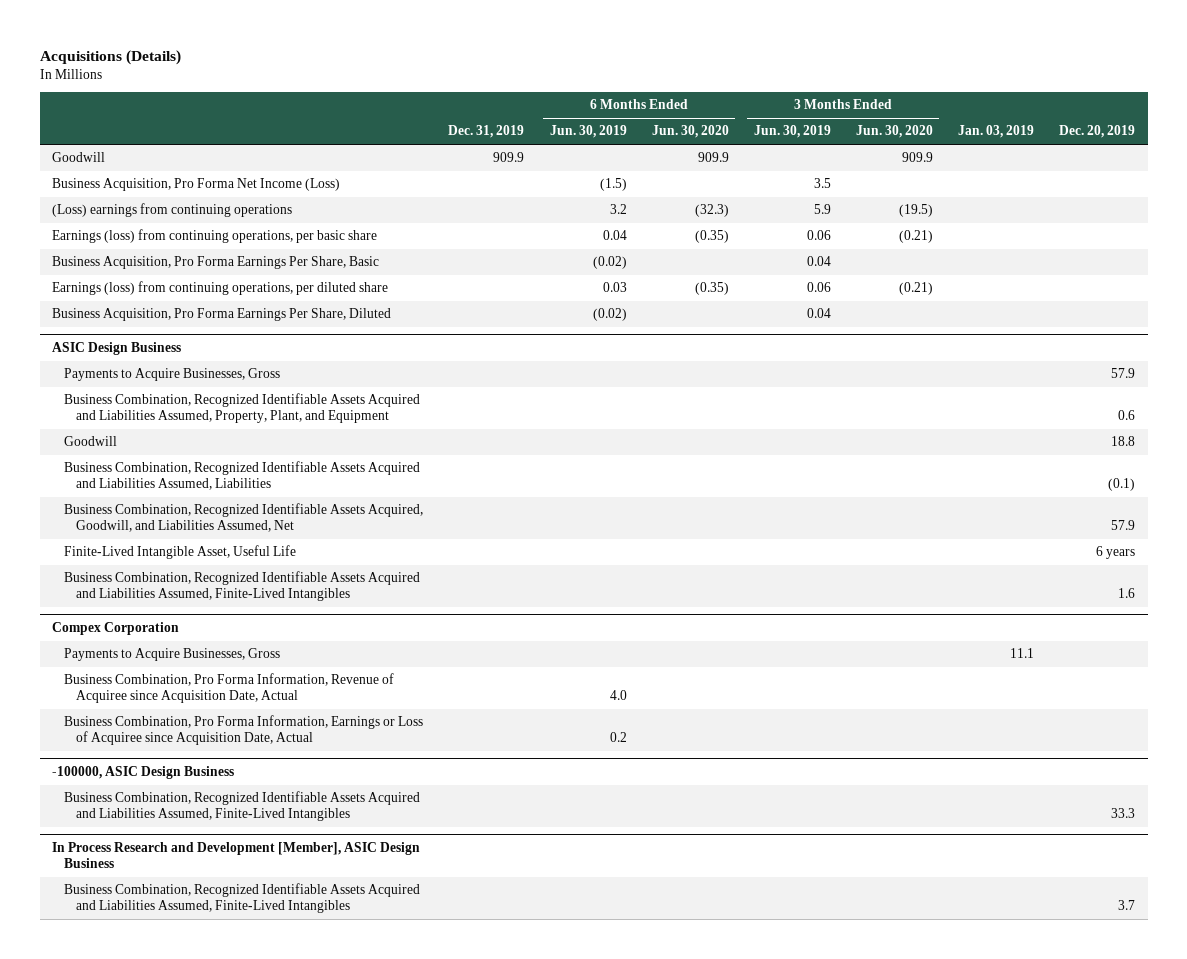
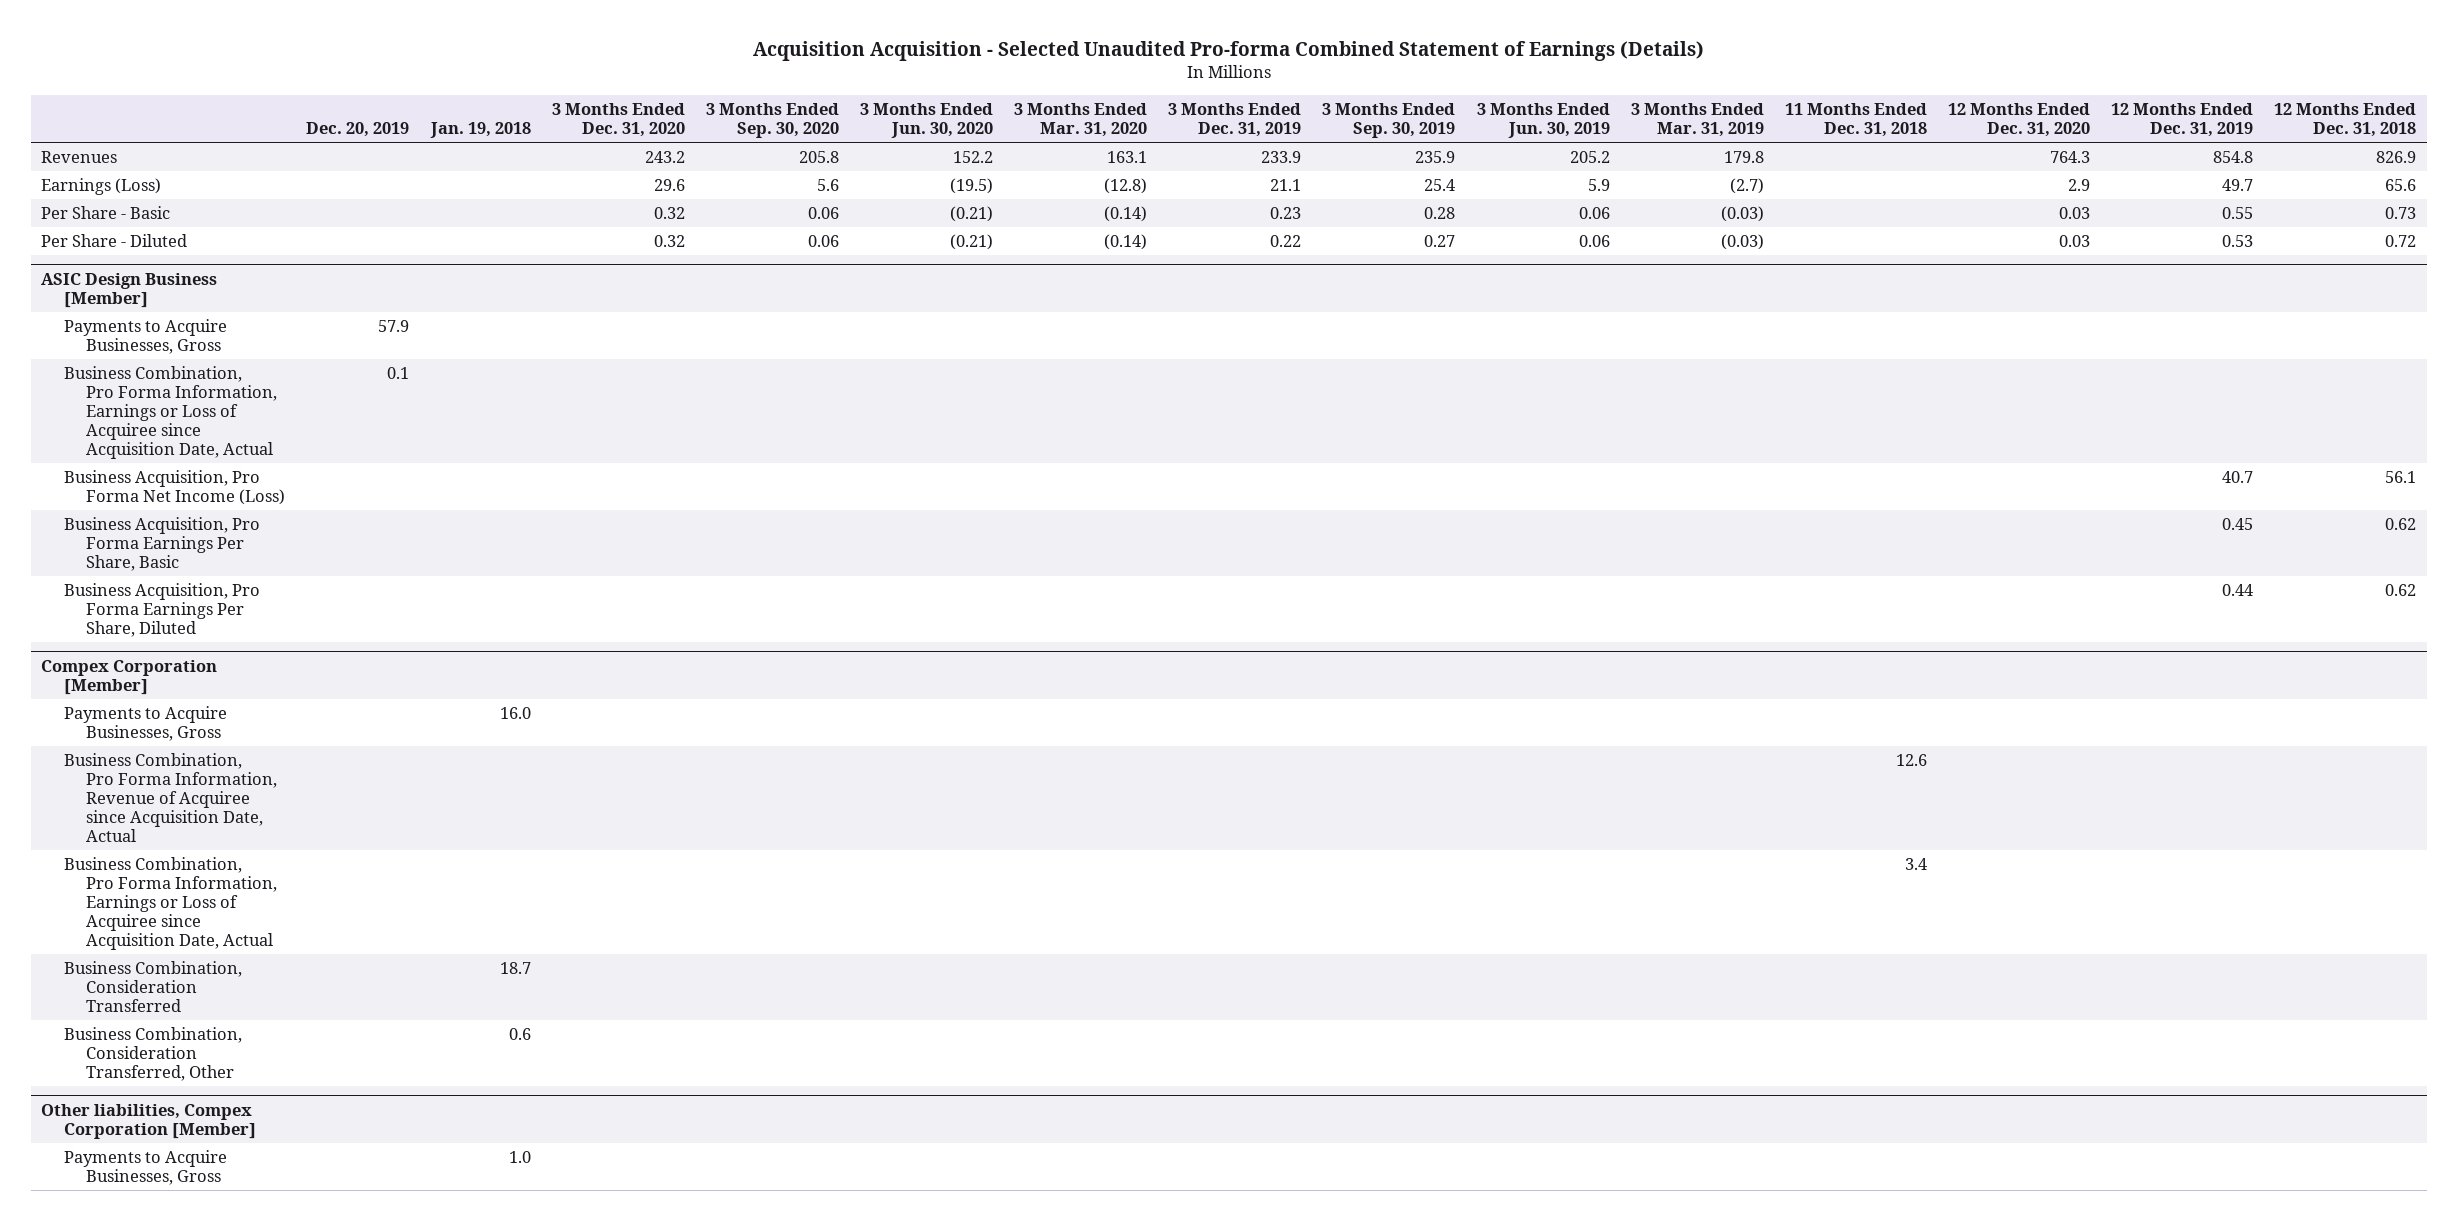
- Acquisitions (Details)
+ Acquisition Acquisition - Selected Unaudited Pro-forma Combined Statement of Earnings (Details)
- | Dec. 31, 2019 | 6 Months Ended Jun. 30, 2019 | 6 Months Ended Jun. 30, 2020 | 3 Months Ended Jun. 30, 2019 | 3 Months Ended Jun. 30, 2020 | Jan. 03, 2019 | Dec. 20, 2019
+ | Dec. 20, 2019 | Jan. 19, 2018 | 3 Months Ended Dec. 31, 2020 | 3 Months Ended Sep. 30, 2020 | 3 Months Ended Jun. 30, 2020 | 3 Months Ended Mar. 31, 2020 | 3 Months Ended Dec. 31, 2019 | 3 Months Ended Sep. 30, 2019 | 3 Months Ended Jun. 30, 2019 | 3 Months Ended Mar. 31, 2019 | 11 Months Ended Dec. 31, 2018 | 12 Months Ended Dec. 31, 2020 | 12 Months Ended Dec. 31, 2019 | 12 Months Ended Dec. 31, 2018
- Goodwill | 909.9 | | 909.9 | | 909.9 | |
- Business Acquisition, Pro Forma Net Income (Loss) | | (1.5) | | 3.5 | | |
- (Loss) earnings from continuing operations | | 3.2 | (32.3) | 5.9 | (19.5) | |
- Earnings (loss) from continuing operations, per basic share | | 0.04 | (0.35) | 0.06 | (0.21) | |
- Business Acquisition, Pro Forma Earnings Per Share, Basic | | (0.02) | | 0.04 | | |
- Earnings (loss) from continuing operations, per diluted share | | 0.03 | (0.35) | 0.06 | (0.21) | |
- Business Acquisition, Pro Forma Earnings Per Share, Diluted | | (0.02) | | 0.04 | | |
- ASIC Design Business
+ Revenues | | | 243.2 | 205.8 | 152.2 | 163.1 | 233.9 | 235.9 | 205.2 | 179.8 | | 764.3 | 854.8 | 826.9
+ Earnings (Loss) | | | 29.6 | 5.6 | (19.5) | (12.8) | 21.1 | 25.4 | 5.9 | (2.7) | | 2.9 | 49.7 | 65.6
+ Per Share - Basic | | | 0.32 | 0.06 | (0.21) | (0.14) | 0.23 | 0.28 | 0.06 | (0.03) | | 0.03 | 0.55 | 0.73
+ Per Share - Diluted | | | 0.32 | 0.06 | (0.21) | (0.14) | 0.22 | 0.27 | 0.06 | (0.03) | | 0.03 | 0.53 | 0.72
+ ASIC Design Business [Member]
- Business Combination, Recognized Identifiable Assets Acquired and Liabilities Assumed, Property, Plant, and Equipment | | | | | | | 0.6
- Goodwill | | | | | | | 18.8
- Business Combination, Recognized Identifiable Assets Acquired and Liabilities Assumed, Liabilities | | | | | | | (0.1)
- Business Combination, Recognized Identifiable Assets Acquired, Goodwill, and Liabilities Assumed, Net | | | | | | | 57.9
- Finite-Lived Intangible Asset, Useful Life | | | | | | | 6 years
- Business Combination, Recognized Identifiable Assets Acquired and Liabilities Assumed, Finite-Lived Intangibles | | | | | | | 1.6
- Compex Corporation
+ Business Combination, Pro Forma Information, Earnings or Loss of Acquiree since Acquisition Date, Actual | 0.1 | | | | | | | | | | | | |
+ Business Acquisition, Pro Forma Net Income (Loss) | | | | | | | | | | | | | 40.7 | 56.1
+ Business Acquisition, Pro Forma Earnings Per Share, Basic | | | | | | | | | | | | | 0.45 | 0.62
+ Business Acquisition, Pro Forma Earnings Per Share, Diluted | | | | | | | | | | | | | 0.44 | 0.62
+ Compex Corporation [Member]
- -100000, ASIC Design Business
- Business Combination, Recognized Identifiable Assets Acquired and Liabilities Assumed, Finite-Lived Intangibles | | | | | | | 33.3
- In Process Research and Development [Member], ASIC Design Business
- Business Combination, Recognized Identifiable Assets Acquired and Liabilities Assumed, Finite-Lived Intangibles | | | | | | | 3.7
+ Business Combination, Consideration Transferred | | 18.7 | | | | | | | | | | | |
+ Business Combination, Consideration Transferred, Other | | 0.6 | | | | | | | | | | | |
+ Other liabilities, Compex Corporation [Member]
+ Payments to Acquire Businesses, Gross | | 1.0 | | | | | | | | | | | |

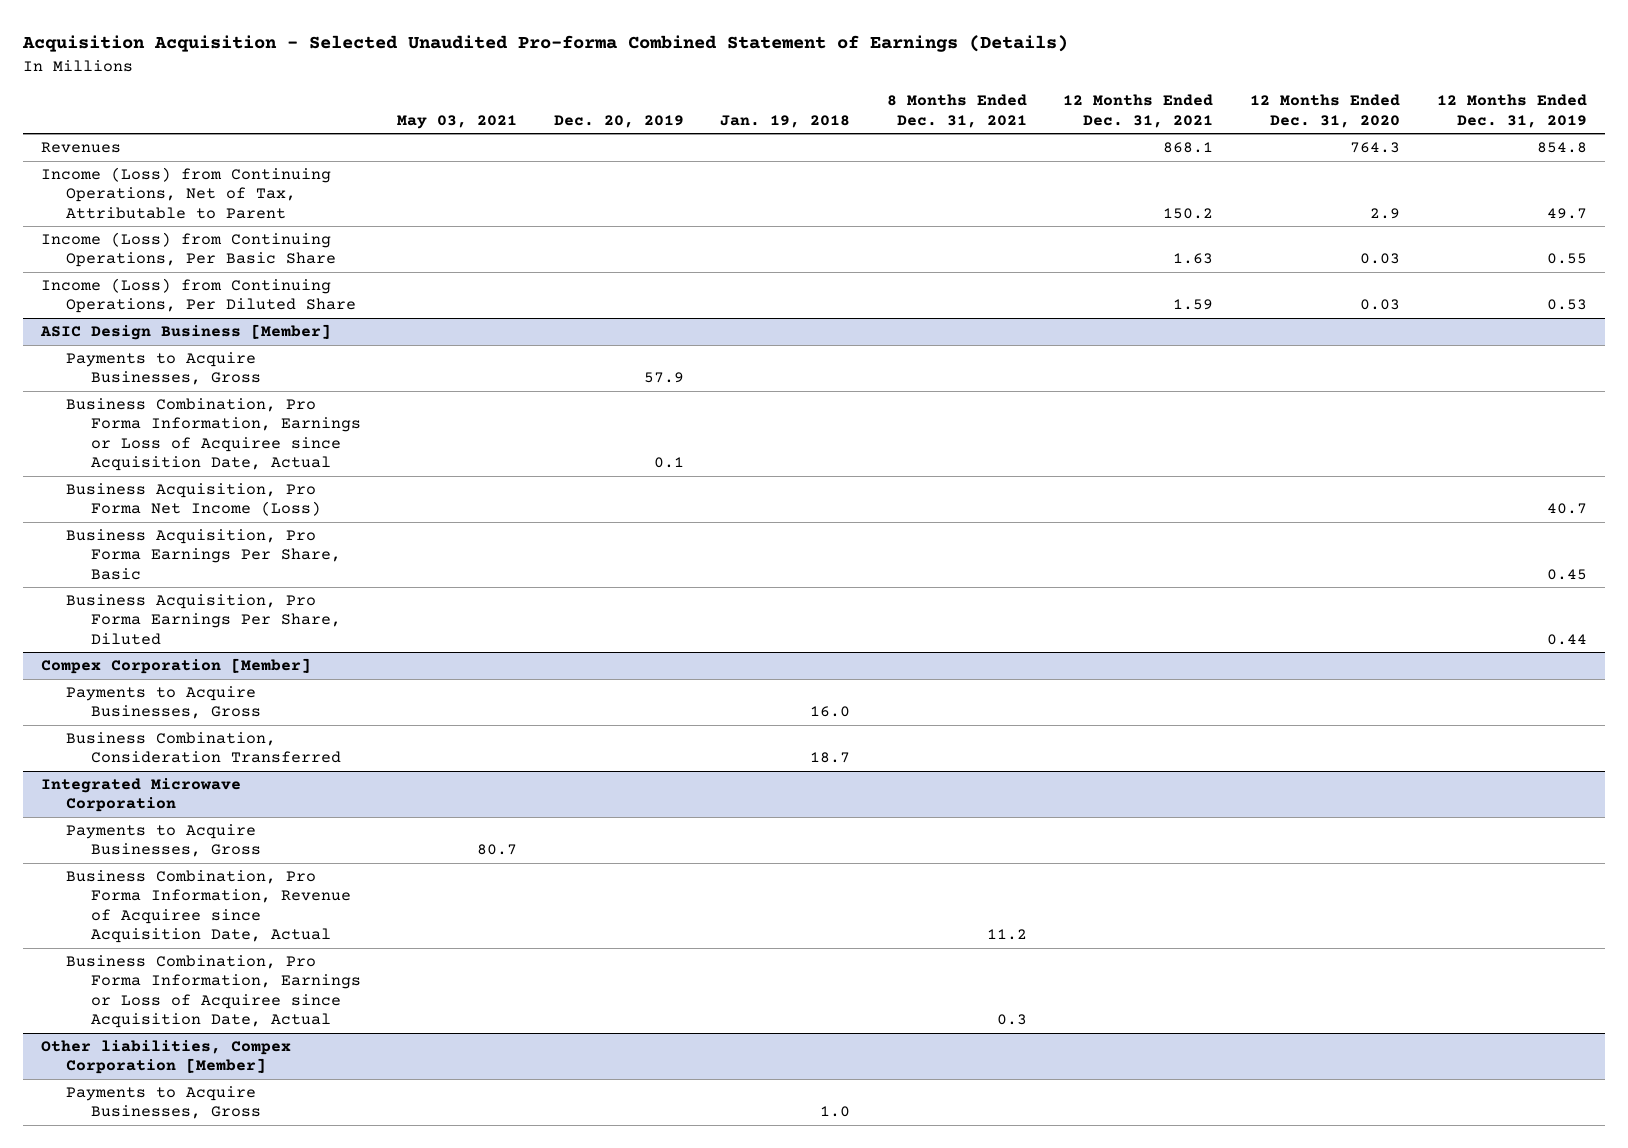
- | Dec. 20, 2019 | Jan. 19, 2018 | 3 Months Ended Dec. 31, 2020 | 3 Months Ended Sep. 30, 2020 | 3 Months Ended Jun. 30, 2020 | 3 Months Ended Mar. 31, 2020 | 3 Months Ended Dec. 31, 2019 | 3 Months Ended Sep. 30, 2019 | 3 Months Ended Jun. 30, 2019 | 3 Months Ended Mar. 31, 2019 | 11 Months Ended Dec. 31, 2018 | 12 Months Ended Dec. 31, 2020 | 12 Months Ended Dec. 31, 2019 | 12 Months Ended Dec. 31, 2018
+ | May 03, 2021 | Dec. 20, 2019 | Jan. 19, 2018 | 8 Months Ended Dec. 31, 2021 | 12 Months Ended Dec. 31, 2021 | 12 Months Ended Dec. 31, 2020 | 12 Months Ended Dec. 31, 2019
- Earnings (Loss) | | | 29.6 | 5.6 | (19.5) | (12.8) | 21.1 | 25.4 | 5.9 | (2.7) | | 2.9 | 49.7 | 65.6
- Per Share - Basic | | | 0.32 | 0.06 | (0.21) | (0.14) | 0.23 | 0.28 | 0.06 | (0.03) | | 0.03 | 0.55 | 0.73
- Per Share - Diluted | | | 0.32 | 0.06 | (0.21) | (0.14) | 0.22 | 0.27 | 0.06 | (0.03) | | 0.03 | 0.53 | 0.72
+ Income (Loss) from Continuing Operations, Net of Tax, Attributable to Parent | | | | | 150.2 | 2.9 | 49.7
+ Income (Loss) from Continuing Operations, Per Basic Share | | | | | 1.63 | 0.03 | 0.55
+ Income (Loss) from Continuing Operations, Per Diluted Share | | | | | 1.59 | 0.03 | 0.53
@ Compex Corporation [Member]
- Business Combination, Pro Forma Information, Revenue of Acquiree since Acquisition Date, Actual | | | | | | | | | | | 12.6 | | |
- Business Combination, Pro Forma Information, Earnings or Loss of Acquiree since Acquisition Date, Actual | | | | | | | | | | | 3.4 | | |
- Business Combination, Consideration Transferred, Other | | 0.6 | | | | | | | | | | | |
+ Integrated Microwave Corporation
+ Payments to Acquire Businesses, Gross | 80.7 | | | | | |
+ Business Combination, Pro Forma Information, Revenue of Acquiree since Acquisition Date, Actual | | | | 11.2 | | |
+ Business Combination, Pro Forma Information, Earnings or Loss of Acquiree since Acquisition Date, Actual | | | | 0.3 | | |

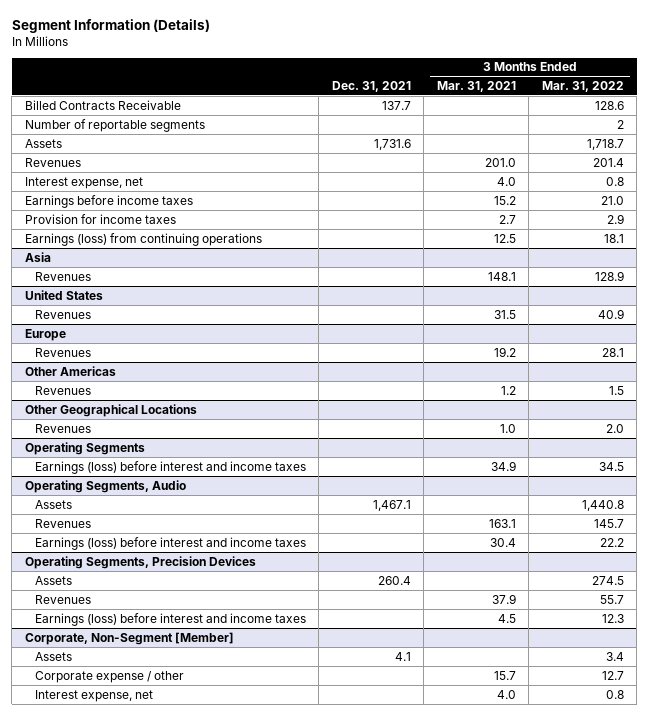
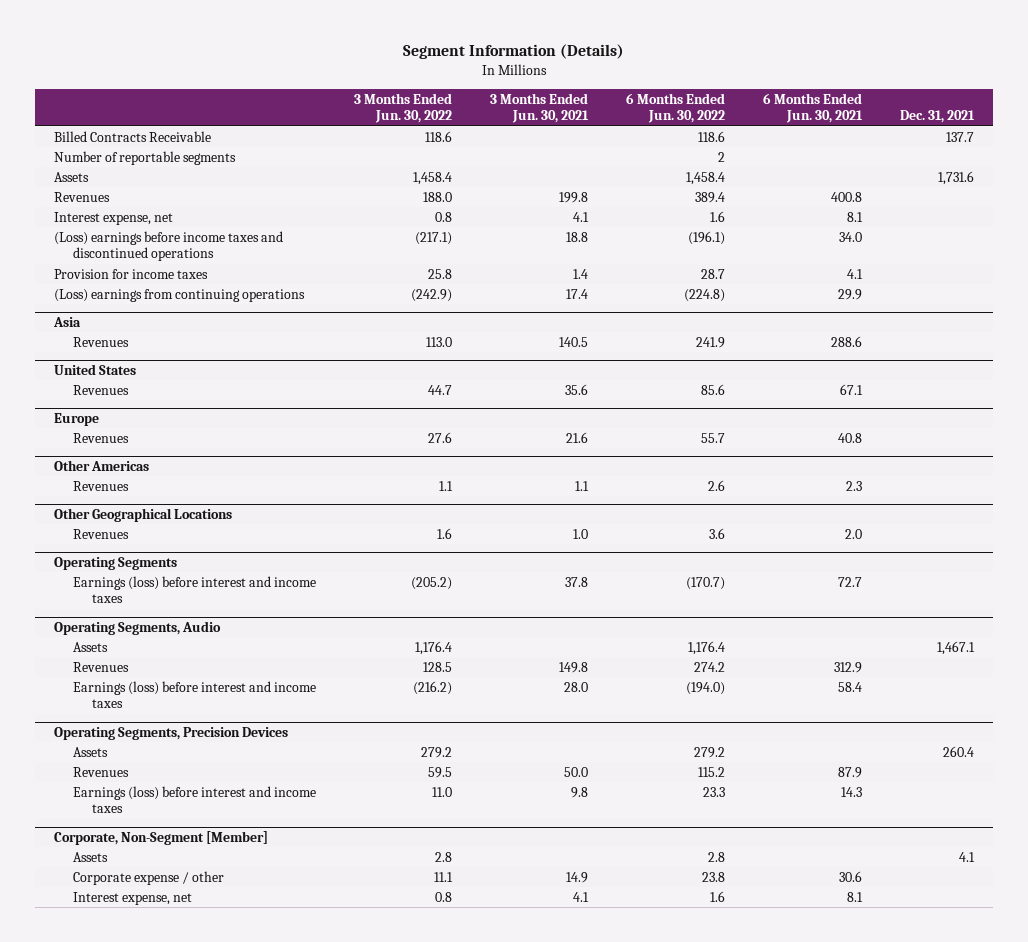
- | Dec. 31, 2021 | 3 Months Ended Mar. 31, 2021 | 3 Months Ended Mar. 31, 2022
+ | 3 Months Ended Jun. 30, 2022 | 3 Months Ended Jun. 30, 2021 | 6 Months Ended Jun. 30, 2022 | 6 Months Ended Jun. 30, 2021 | Dec. 31, 2021
- Earnings before income taxes | | 15.2 | 21.0
+ (Loss) earnings before income taxes and discontinued operations | (217.1) | 18.8 | (196.1) | 34.0 |
- Earnings (loss) from continuing operations | | 12.5 | 18.1
+ (Loss) earnings from continuing operations | (242.9) | 17.4 | (224.8) | 29.9 |

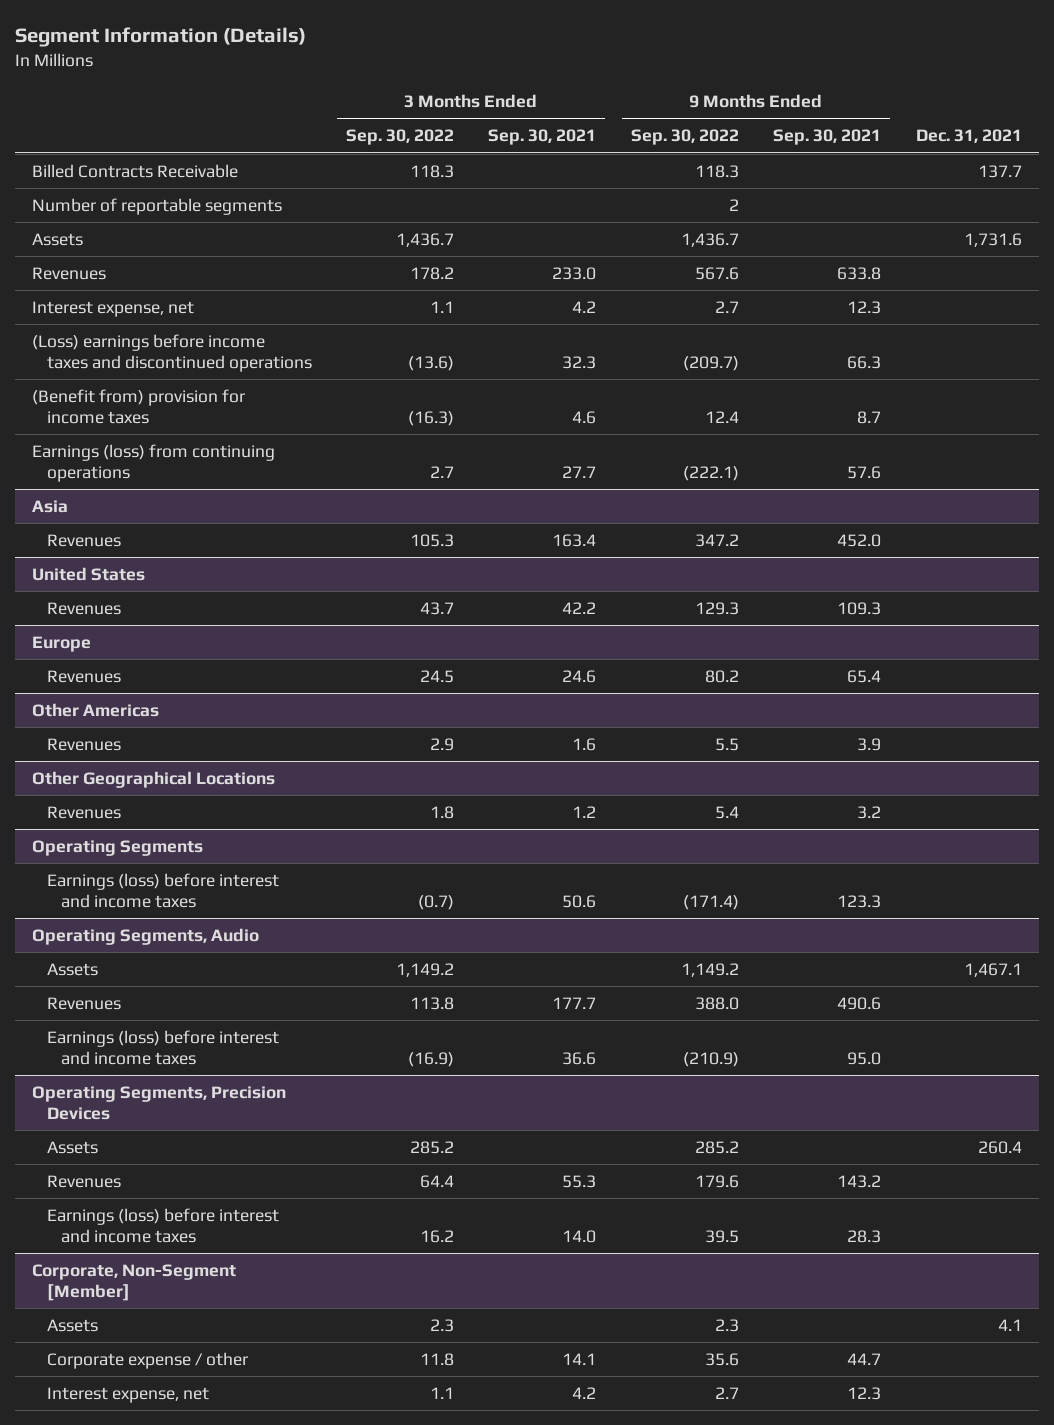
- | 3 Months Ended Jun. 30, 2022 | 3 Months Ended Jun. 30, 2021 | 6 Months Ended Jun. 30, 2022 | 6 Months Ended Jun. 30, 2021 | Dec. 31, 2021
+ | 3 Months Ended Sep. 30, 2022 | 3 Months Ended Sep. 30, 2021 | 9 Months Ended Sep. 30, 2022 | 9 Months Ended Sep. 30, 2021 | Dec. 31, 2021
- Provision for income taxes | 25.8 | 1.4 | 28.7 | 4.1 |
- (Loss) earnings from continuing operations | (242.9) | 17.4 | (224.8) | 29.9 |
+ (Benefit from) provision for income taxes | (16.3) | 4.6 | 12.4 | 8.7 |
+ Earnings (loss) from continuing operations | 2.7 | 27.7 | (222.1) | 57.6 |

